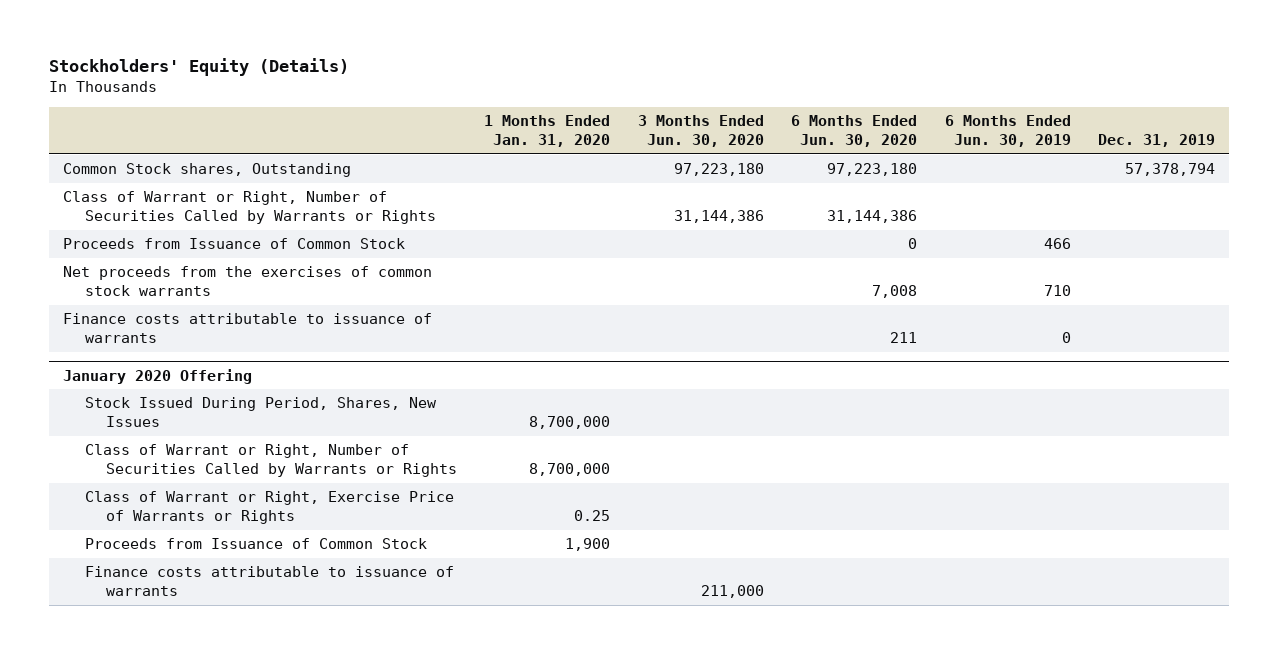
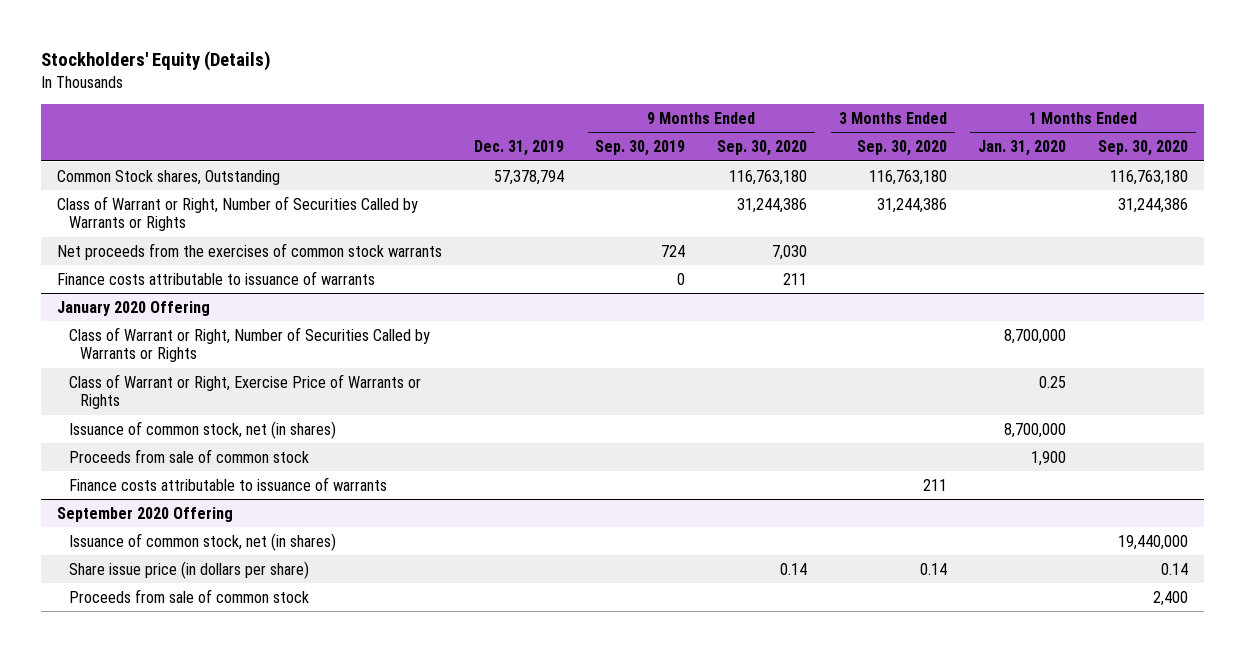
- | 1 Months Ended Jan. 31, 2020 | 3 Months Ended Jun. 30, 2020 | 6 Months Ended Jun. 30, 2020 | 6 Months Ended Jun. 30, 2019 | Dec. 31, 2019
+ | Dec. 31, 2019 | 9 Months Ended Sep. 30, 2019 | 9 Months Ended Sep. 30, 2020 | 3 Months Ended Sep. 30, 2020 | 1 Months Ended Jan. 31, 2020 | 1 Months Ended Sep. 30, 2020
- Proceeds from Issuance of Common Stock | | | 0 | 466 |
@ January 2020 Offering
- Stock Issued During Period, Shares, New Issues | 8,700,000 | | | |
- Proceeds from Issuance of Common Stock | 1,900 | | | |
+ Issuance of common stock, net (in shares) | | | | | 8,700,000 |
+ Proceeds from sale of common stock | | | | | 1,900 |
+ September 2020 Offering
+ Issuance of common stock, net (in shares) | | | | | | 19,440,000
+ Share issue price (in dollars per share) | | | 0.14 | 0.14 | | 0.14
+ Proceeds from sale of common stock | | | | | | 2,400

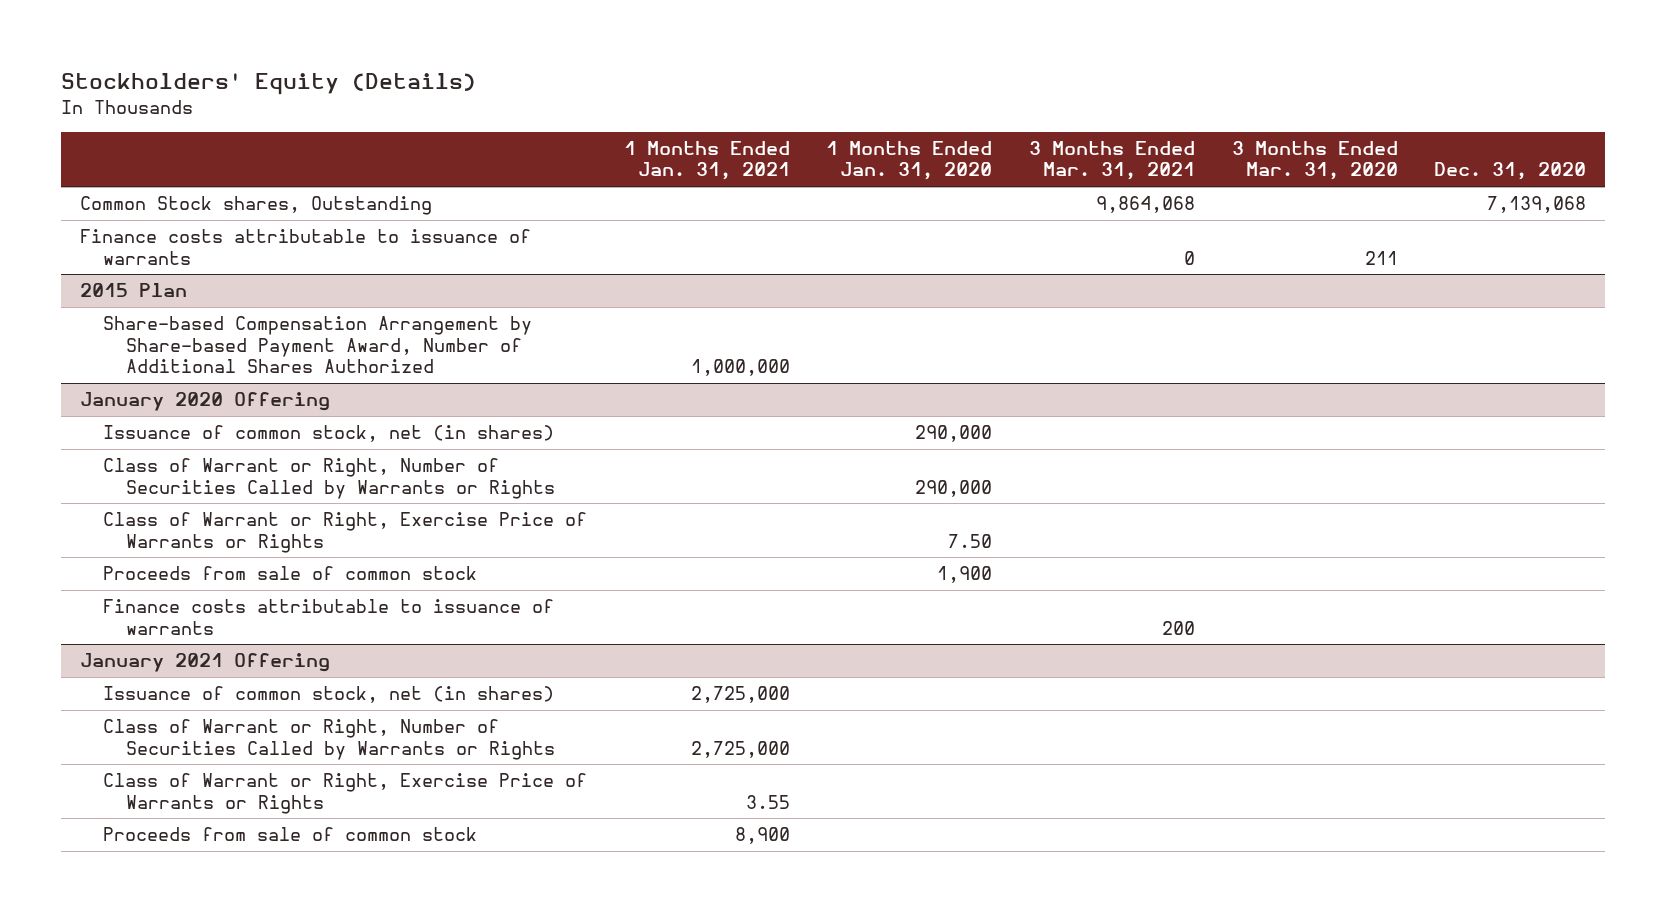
- | Dec. 31, 2019 | 9 Months Ended Sep. 30, 2019 | 9 Months Ended Sep. 30, 2020 | 3 Months Ended Sep. 30, 2020 | 1 Months Ended Jan. 31, 2020 | 1 Months Ended Sep. 30, 2020
+ | 1 Months Ended Jan. 31, 2021 | 1 Months Ended Jan. 31, 2020 | 3 Months Ended Mar. 31, 2021 | 3 Months Ended Mar. 31, 2020 | Dec. 31, 2020
- Class of Warrant or Right, Number of Securities Called by Warrants or Rights | | | 31,244,386 | 31,244,386 | | 31,244,386
- Net proceeds from the exercises of common stock warrants | | 724 | 7,030 | | |
+ 2015 Plan
+ Share-based Compensation Arrangement by Share-based Payment Award, Number of Additional Shares Authorized | 1,000,000 | | | |
@ January 2020 Offering
- Class of Warrant or Right, Number of Securities Called by Warrants or Rights | | | | | 8,700,000 |
- Class of Warrant or Right, Exercise Price of Warrants or Rights | | | | | 0.25 |
- Issuance of common stock, net (in shares) | | | | | 8,700,000 |
+ Issuance of common stock, net (in shares) | | 290,000 | | |
+ Class of Warrant or Right, Number of Securities Called by Warrants or Rights | | 290,000 | | |
+ Class of Warrant or Right, Exercise Price of Warrants or Rights | | 7.50 | | |
- September 2020 Offering
- Issuance of common stock, net (in shares) | | | | | | 19,440,000
- Share issue price (in dollars per share) | | | 0.14 | 0.14 | | 0.14
- Proceeds from sale of common stock | | | | | | 2,400
+ January 2021 Offering
+ Issuance of common stock, net (in shares) | 2,725,000 | | | |
+ Class of Warrant or Right, Number of Securities Called by Warrants or Rights | 2,725,000 | | | |
+ Class of Warrant or Right, Exercise Price of Warrants or Rights | 3.55 | | | |
+ Proceeds from sale of common stock | 8,900 | | | |

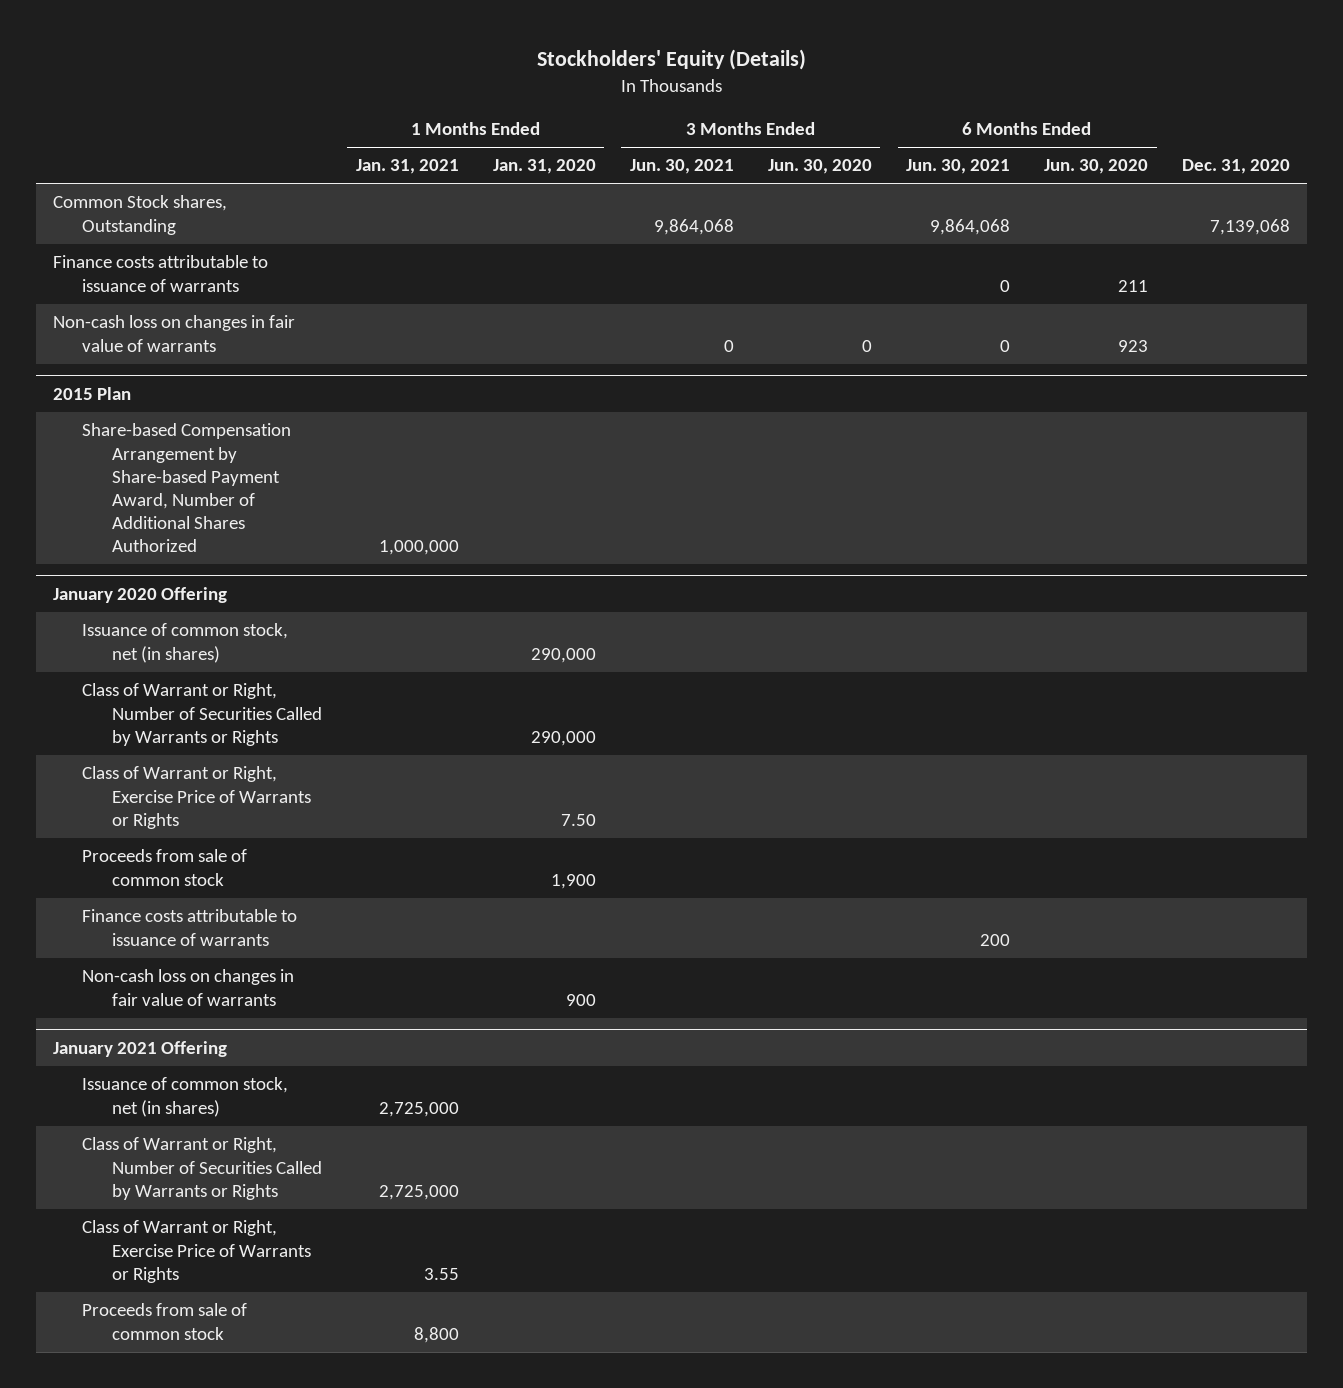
- | 1 Months Ended Jan. 31, 2021 | 1 Months Ended Jan. 31, 2020 | 3 Months Ended Mar. 31, 2021 | 3 Months Ended Mar. 31, 2020 | Dec. 31, 2020
+ | 1 Months Ended Jan. 31, 2021 | 1 Months Ended Jan. 31, 2020 | 3 Months Ended Jun. 30, 2021 | 3 Months Ended Jun. 30, 2020 | 6 Months Ended Jun. 30, 2021 | 6 Months Ended Jun. 30, 2020 | Dec. 31, 2020
+ Non-cash loss on changes in fair value of warrants | | | 0 | 0 | 0 | 923 |
@ January 2020 Offering
+ Non-cash loss on changes in fair value of warrants | | 900 | | | | |
@ January 2021 Offering
- Proceeds from sale of common stock | 8,900 | | | |
+ Proceeds from sale of common stock | 8,800 | | | | | |

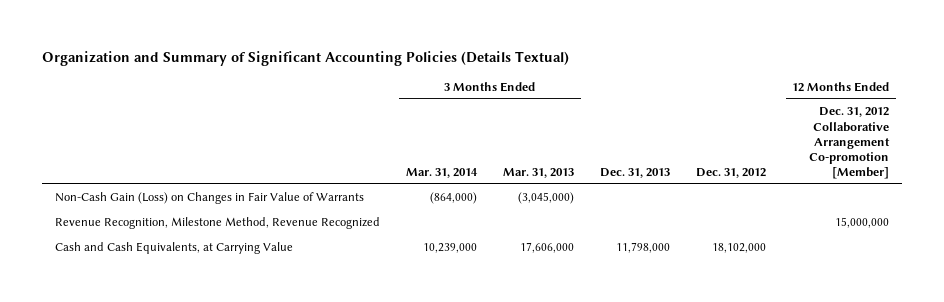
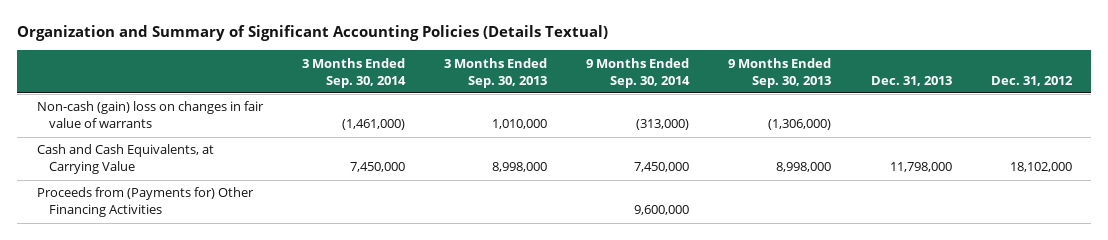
- | 3 Months Ended Mar. 31, 2014 | 3 Months Ended Mar. 31, 2013 | Dec. 31, 2013 | Dec. 31, 2012 | 12 Months Ended Dec. 31, 2012 Collaborative Arrangement Co-promotion [Member]
+ | 3 Months Ended Sep. 30, 2014 | 3 Months Ended Sep. 30, 2013 | 9 Months Ended Sep. 30, 2014 | 9 Months Ended Sep. 30, 2013 | Dec. 31, 2013 | Dec. 31, 2012
- Non-Cash Gain (Loss) on Changes in Fair Value of Warrants | (864,000) | (3,045,000) | | |
- Revenue Recognition, Milestone Method, Revenue Recognized | | | | | 15,000,000
+ Non-cash (gain) loss on changes in fair value of warrants | (1,461,000) | 1,010,000 | (313,000) | (1,306,000) | |
+ Proceeds from (Payments for) Other Financing Activities | | | 9,600,000 | | |

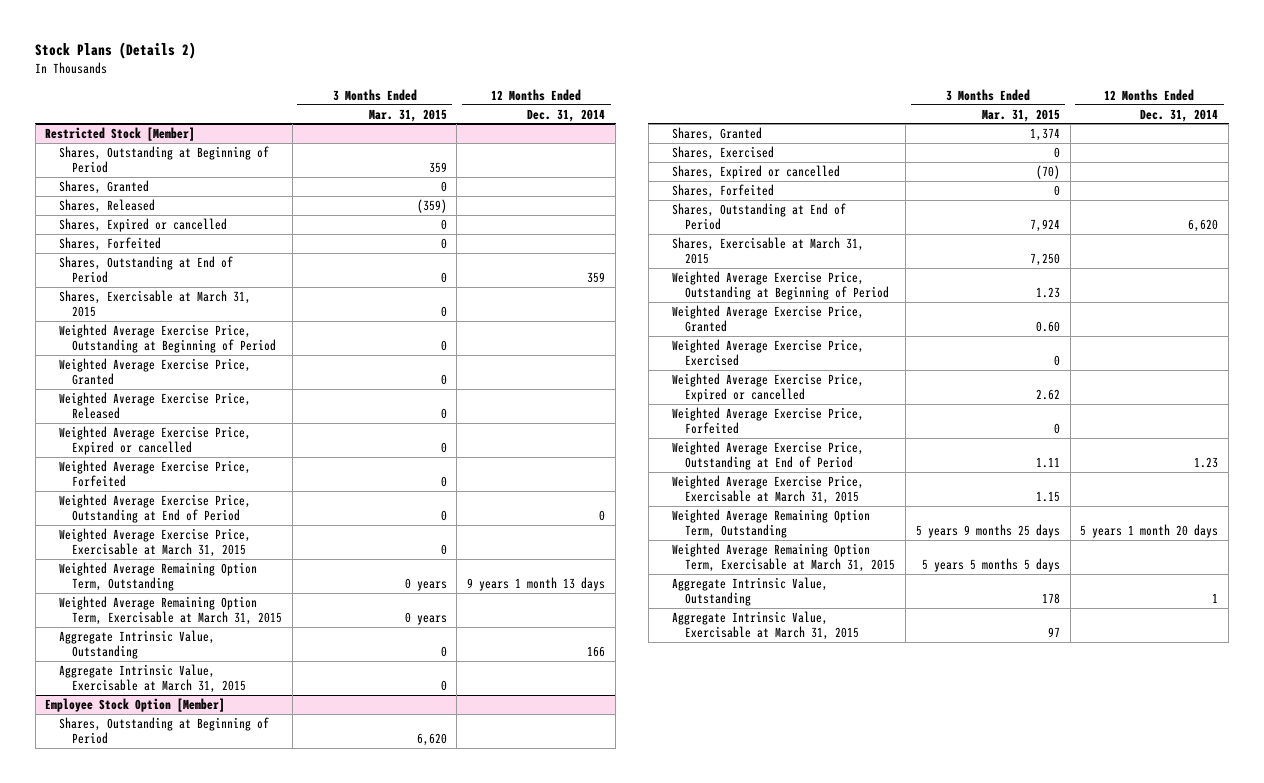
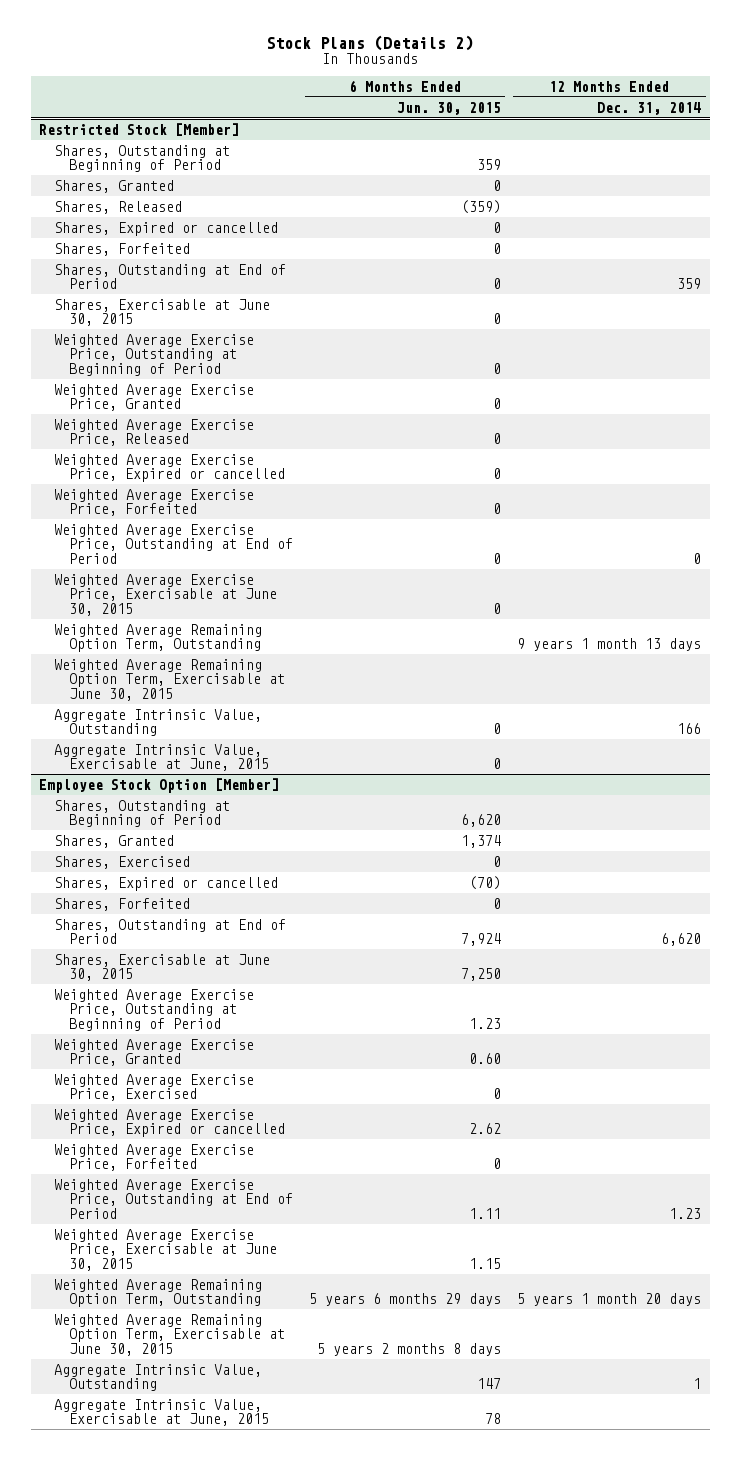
- | 3 Months Ended Mar. 31, 2015 | 12 Months Ended Dec. 31, 2014
+ | 6 Months Ended Jun. 30, 2015 | 12 Months Ended Dec. 31, 2014
@ Restricted Stock [Member]
- Shares, Exercisable at March 31, 2015 | 0 |
+ Shares, Exercisable at June 30, 2015 | 0 |
- Weighted Average Exercise Price, Exercisable at March 31, 2015 | 0 |
+ Weighted Average Exercise Price, Exercisable at June 30, 2015 | 0 |
- Weighted Average Remaining Option Term, Exercisable at March 31, 2015 | 0 years |
+ Weighted Average Remaining Option Term, Exercisable at June 30, 2015
- Aggregate Intrinsic Value, Exercisable at March 31, 2015 | 0 |
+ Aggregate Intrinsic Value, Exercisable at June, 2015 | 0 |
@ Employee Stock Option [Member]
- Shares, Exercisable at March 31, 2015 | 7,250 |
+ Shares, Exercisable at June 30, 2015 | 7,250 |
- Weighted Average Exercise Price, Exercisable at March 31, 2015 | 1.15 |
+ Weighted Average Exercise Price, Exercisable at June 30, 2015 | 1.15 |
- Weighted Average Remaining Option Term, Exercisable at March 31, 2015 | 5 years 5 months 5 days |
+ Weighted Average Remaining Option Term, Exercisable at June 30, 2015 | 5 years 2 months 8 days |
- Aggregate Intrinsic Value, Exercisable at March 31, 2015 | 97 |
+ Aggregate Intrinsic Value, Exercisable at June, 2015 | 78 |

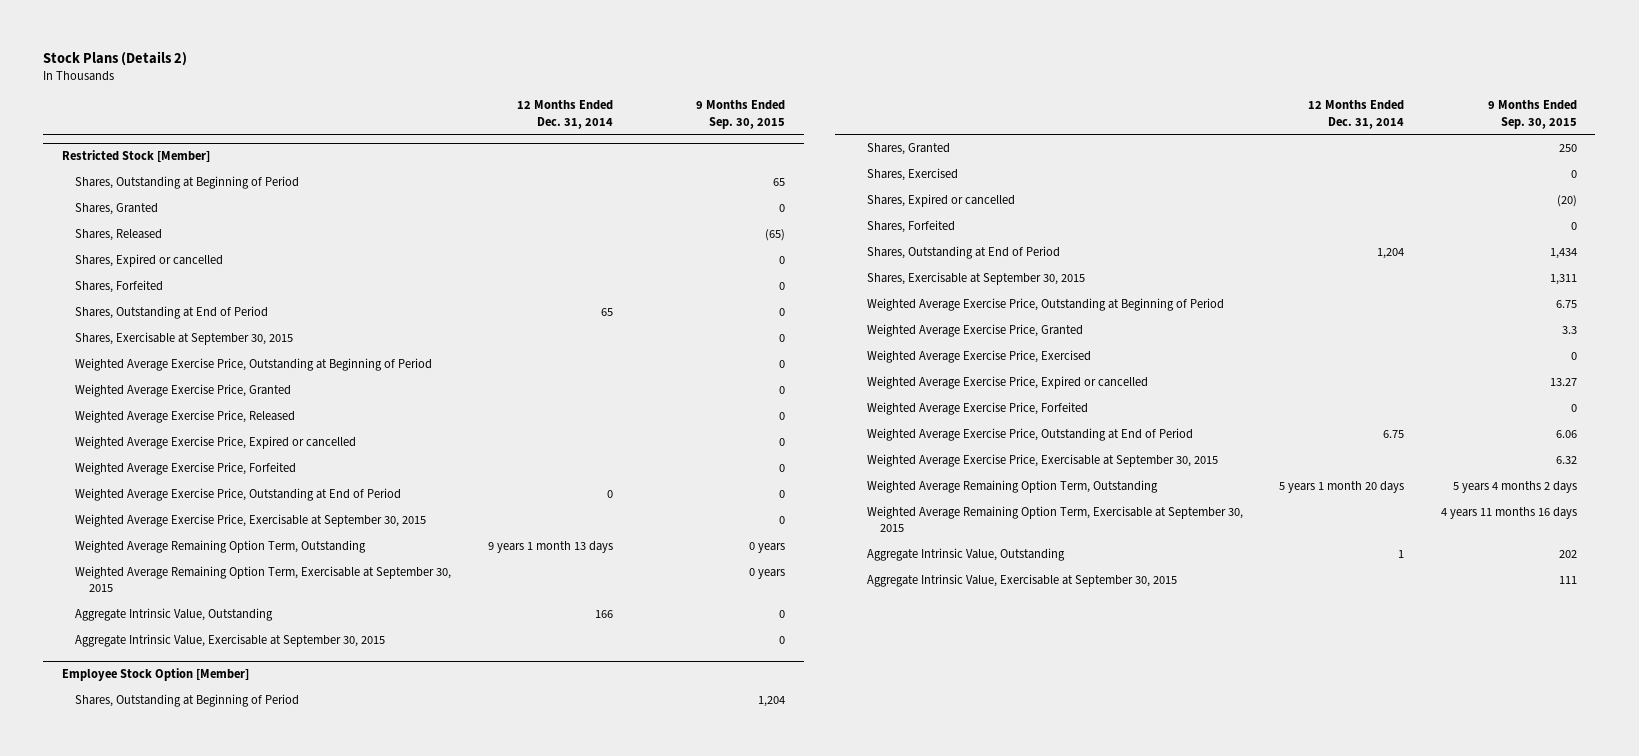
- | 6 Months Ended Jun. 30, 2015 | 12 Months Ended Dec. 31, 2014
+ | 12 Months Ended Dec. 31, 2014 | 9 Months Ended Sep. 30, 2015
@ Restricted Stock [Member]
- Shares, Outstanding at End of Period | 0 | 359
- Shares, Exercisable at June 30, 2015 | 0 |
+ Shares, Outstanding at End of Period | 65 | 0
+ Shares, Exercisable at September 30, 2015 | | 0
- Weighted Average Exercise Price, Exercisable at June 30, 2015 | 0 |
+ Weighted Average Exercise Price, Exercisable at September 30, 2015 | | 0
- Weighted Average Remaining Option Term, Exercisable at June 30, 2015
+ Weighted Average Remaining Option Term, Exercisable at September 30, 2015 | | 0 years
- Aggregate Intrinsic Value, Exercisable at June, 2015 | 0 |
+ Aggregate Intrinsic Value, Exercisable at September 30, 2015 | | 0
@ Employee Stock Option [Member]
- Shares, Outstanding at End of Period | 7,924 | 6,620
- Shares, Exercisable at June 30, 2015 | 7,250 |
+ Shares, Outstanding at End of Period | 1,204 | 1,434
+ Shares, Exercisable at September 30, 2015 | | 1,311
- Weighted Average Exercise Price, Outstanding at End of Period | 1.11 | 1.23
- Weighted Average Exercise Price, Exercisable at June 30, 2015 | 1.15 |
+ Weighted Average Exercise Price, Outstanding at End of Period | 6.75 | 6.06
+ Weighted Average Exercise Price, Exercisable at September 30, 2015 | | 6.32
- Weighted Average Remaining Option Term, Exercisable at June 30, 2015 | 5 years 2 months 8 days |
+ Weighted Average Remaining Option Term, Exercisable at September 30, 2015 | | 4 years 11 months 16 days
- Aggregate Intrinsic Value, Exercisable at June, 2015 | 78 |
+ Aggregate Intrinsic Value, Exercisable at September 30, 2015 | | 111

